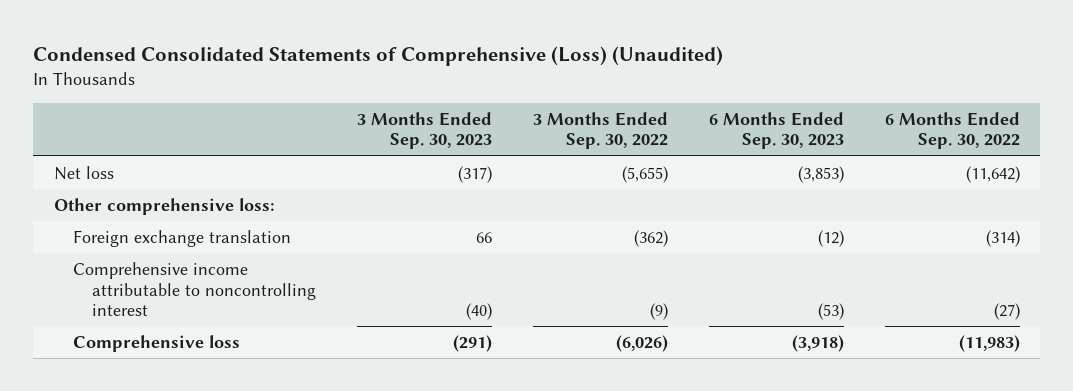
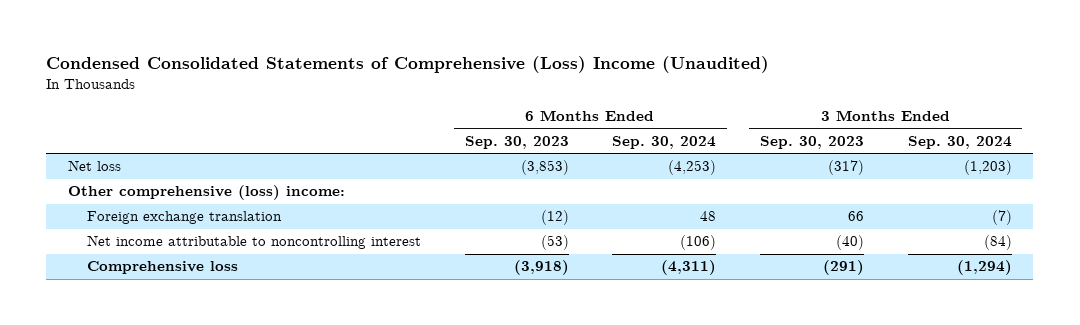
- Condensed Consolidated Statements of Comprehensive (Loss) (Unaudited)
+ Condensed Consolidated Statements of Comprehensive (Loss) Income (Unaudited)
- | 3 Months Ended Sep. 30, 2023 | 3 Months Ended Sep. 30, 2022 | 6 Months Ended Sep. 30, 2023 | 6 Months Ended Sep. 30, 2022
+ | 6 Months Ended Sep. 30, 2023 | 6 Months Ended Sep. 30, 2024 | 3 Months Ended Sep. 30, 2023 | 3 Months Ended Sep. 30, 2024
- Other comprehensive loss:
+ Other comprehensive (loss) income:
- Comprehensive income attributable to noncontrolling interest | (40) | (9) | (53) | (27)
+ Net income attributable to noncontrolling interest | (53) | (106) | (40) | (84)

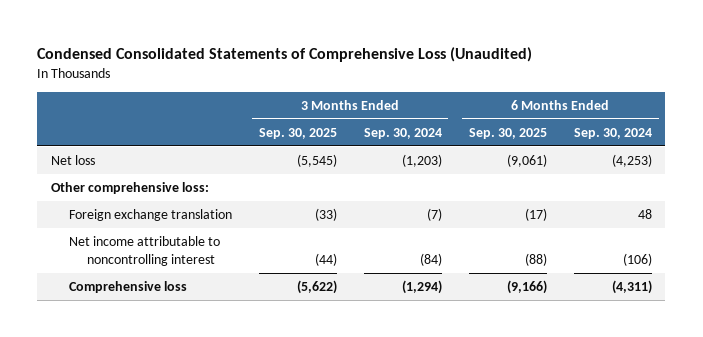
- Condensed Consolidated Statements of Comprehensive (Loss) Income (Unaudited)
+ Condensed Consolidated Statements of Comprehensive Loss (Unaudited)
- | 6 Months Ended Sep. 30, 2023 | 6 Months Ended Sep. 30, 2024 | 3 Months Ended Sep. 30, 2023 | 3 Months Ended Sep. 30, 2024
+ | 3 Months Ended Sep. 30, 2025 | 3 Months Ended Sep. 30, 2024 | 6 Months Ended Sep. 30, 2025 | 6 Months Ended Sep. 30, 2024
- Other comprehensive (loss) income:
+ Other comprehensive loss:

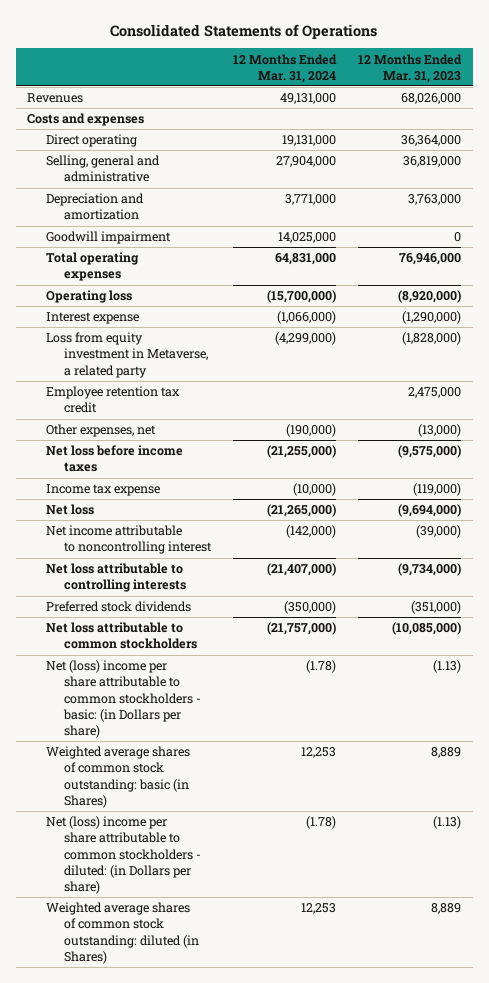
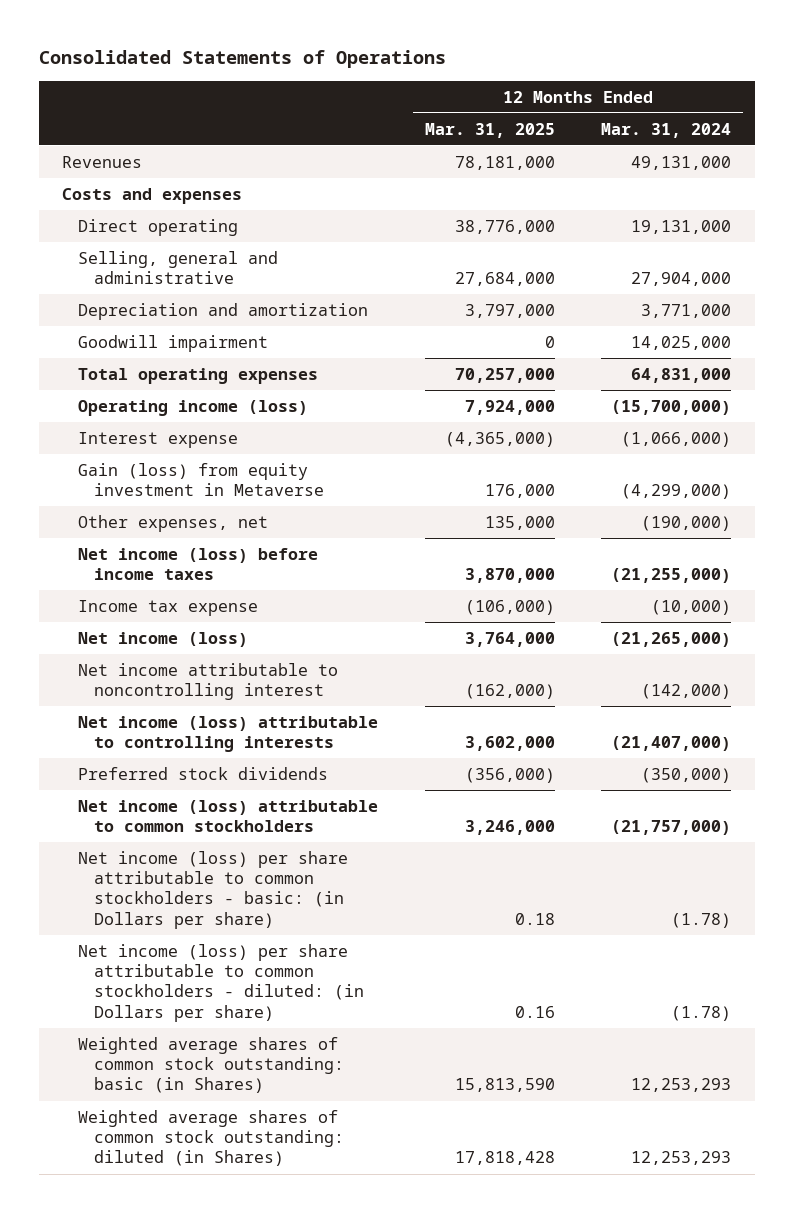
- | 12 Months Ended Mar. 31, 2024 | 12 Months Ended Mar. 31, 2023
+ | 12 Months Ended Mar. 31, 2025 | 12 Months Ended Mar. 31, 2024
- Operating loss | (15,700,000) | (8,920,000)
+ Operating income (loss) | 7,924,000 | (15,700,000)
- Loss from equity investment in Metaverse, a related party | (4,299,000) | (1,828,000)
- Employee retention tax credit | | 2,475,000
+ Gain (loss) from equity investment in Metaverse | 176,000 | (4,299,000)
- Net loss before income taxes | (21,255,000) | (9,575,000)
+ Net income (loss) before income taxes | 3,870,000 | (21,255,000)
- Net loss | (21,265,000) | (9,694,000)
+ Net income (loss) | 3,764,000 | (21,265,000)
- Net loss attributable to controlling interests | (21,407,000) | (9,734,000)
+ Net income (loss) attributable to controlling interests | 3,602,000 | (21,407,000)
- Net loss attributable to common stockholders | (21,757,000) | (10,085,000)
- Net (loss) income per share attributable to common stockholders - basic: (in Dollars per share) | (1.78) | (1.13)
- Weighted average shares of common stock outstanding: basic (in Shares) | 12,253 | 8,889
- Net (loss) income per share attributable to common stockholders - diluted: (in Dollars per share) | (1.78) | (1.13)
- Weighted average shares of common stock outstanding: diluted (in Shares) | 12,253 | 8,889
+ Net income (loss) attributable to common stockholders | 3,246,000 | (21,757,000)
+ Net income (loss) per share attributable to common stockholders - basic: (in Dollars per share) | 0.18 | (1.78)
+ Net income (loss) per share attributable to common stockholders - diluted: (in Dollars per share) | 0.16 | (1.78)
+ Weighted average shares of common stock outstanding: basic (in Shares) | 15,813,590 | 12,253,293
+ Weighted average shares of common stock outstanding: diluted (in Shares) | 17,818,428 | 12,253,293

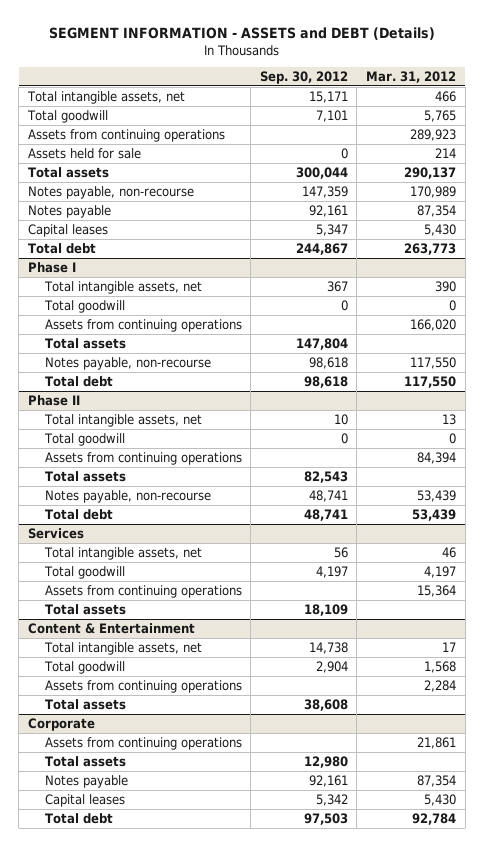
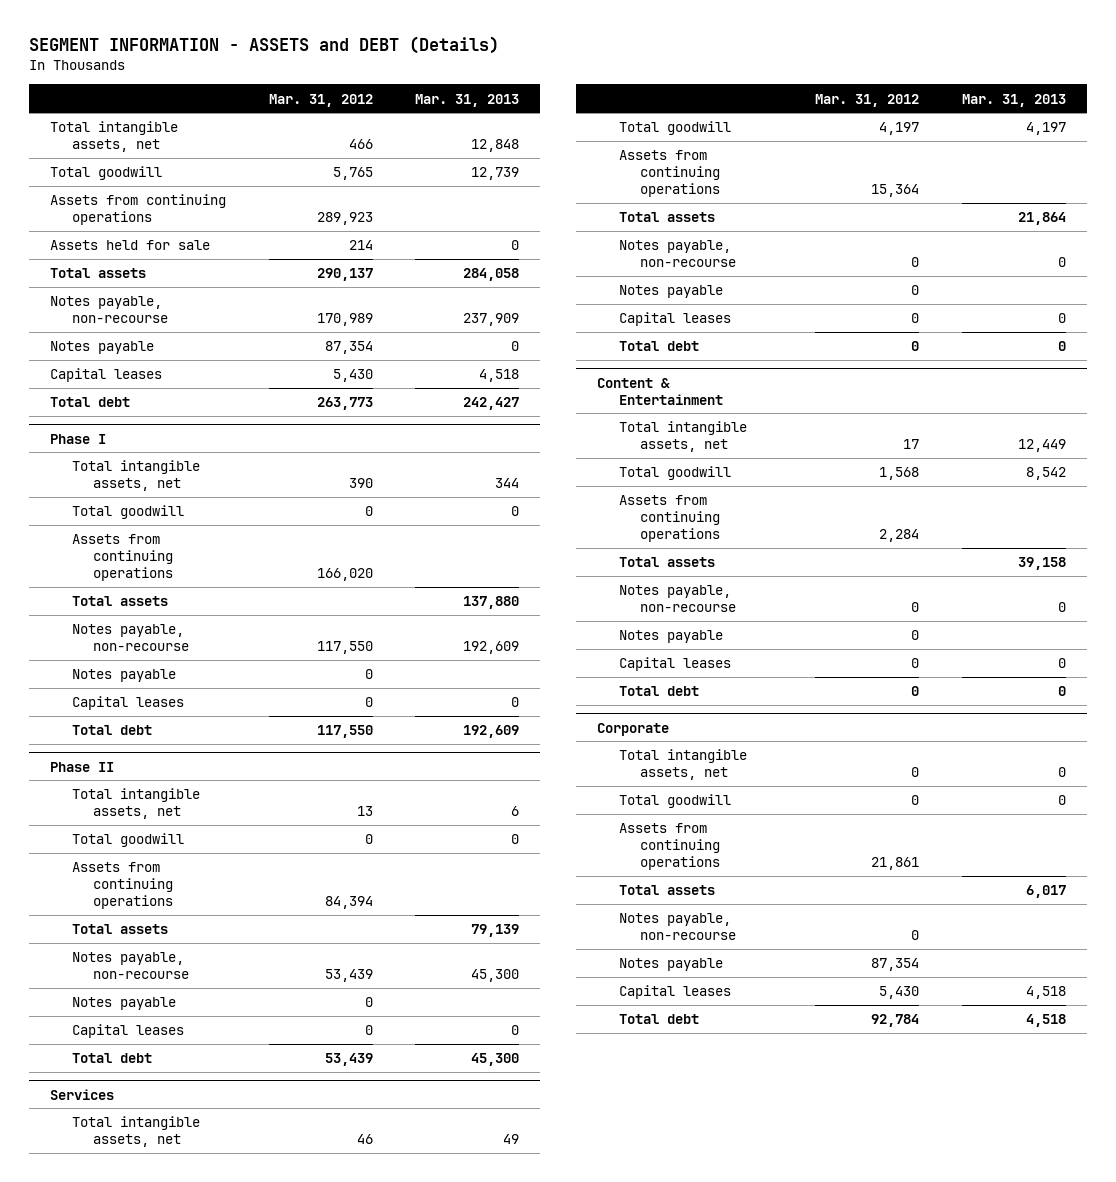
- | Sep. 30, 2012 | Mar. 31, 2012
+ | Mar. 31, 2012 | Mar. 31, 2013
@ Phase I
+ Notes payable | 0 |
+ Capital leases | 0 | 0
@ Phase II
+ Notes payable | 0 |
+ Capital leases | 0 | 0
@ Services
+ Notes payable, non-recourse | 0 | 0
+ Notes payable | 0 |
+ Capital leases | 0 | 0
+ Total debt | 0 | 0
@ Content & Entertainment
+ Notes payable, non-recourse | 0 | 0
+ Notes payable | 0 |
+ Capital leases | 0 | 0
+ Total debt | 0 | 0
@ Corporate
+ Total intangible assets, net | 0 | 0
+ Total goodwill | 0 | 0
+ Notes payable, non-recourse | 0 |

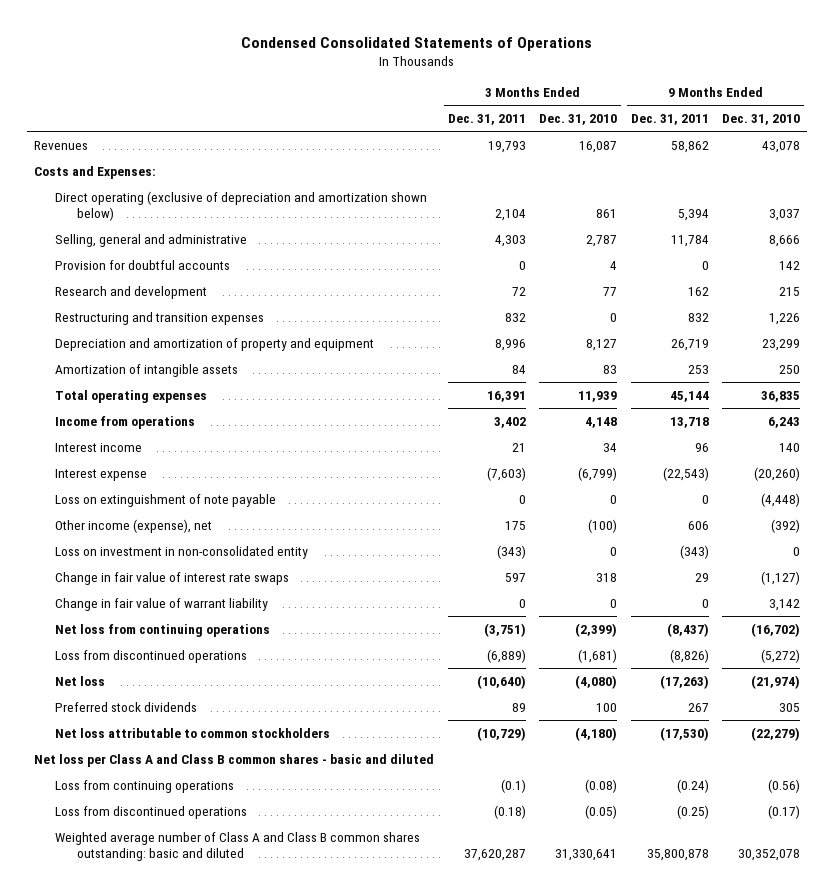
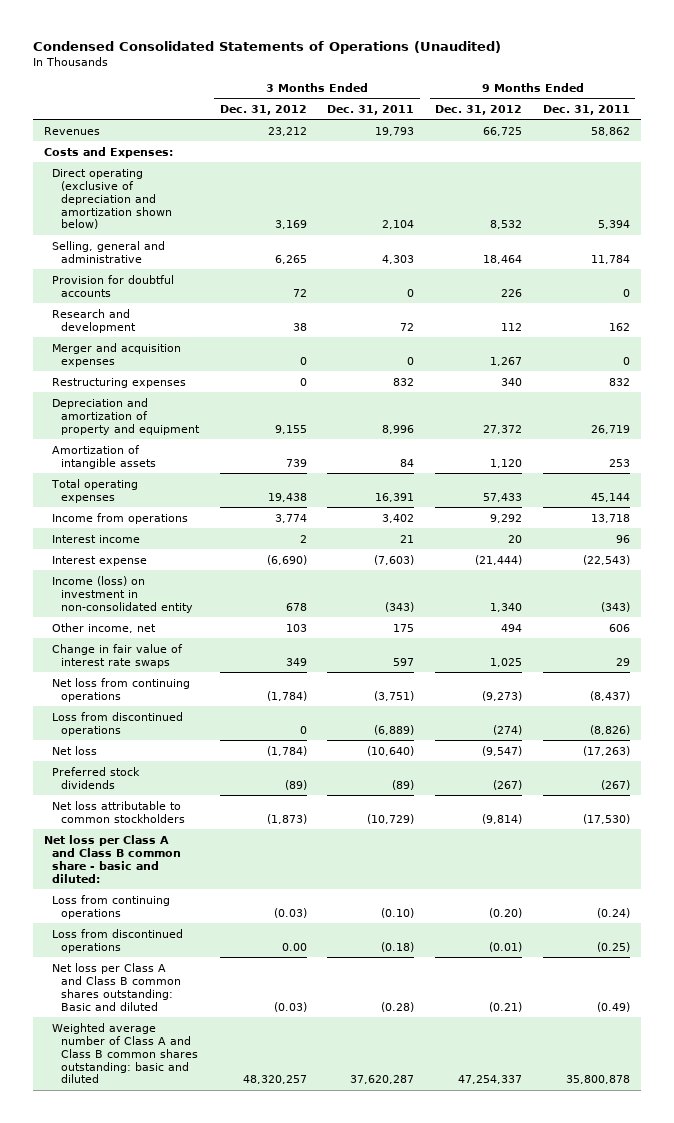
- Condensed Consolidated Statements of Operations
+ Condensed Consolidated Statements of Operations (Unaudited)
- | 3 Months Ended Dec. 31, 2011 | 3 Months Ended Dec. 31, 2010 | 9 Months Ended Dec. 31, 2011 | 9 Months Ended Dec. 31, 2010
+ | 3 Months Ended Dec. 31, 2012 | 3 Months Ended Dec. 31, 2011 | 9 Months Ended Dec. 31, 2012 | 9 Months Ended Dec. 31, 2011
- Restructuring and transition expenses | 832 | 0 | 832 | 1,226
+ Merger and acquisition expenses | 0 | 0 | 1,267 | 0
+ Restructuring expenses | 0 | 832 | 340 | 832
- Loss on extinguishment of note payable | 0 | 0 | 0 | (4,448)
- Other income (expense), net | 175 | (100) | 606 | (392)
- Loss on investment in non-consolidated entity | (343) | 0 | (343) | 0
+ Income (loss) on investment in non-consolidated entity | 678 | (343) | 1,340 | (343)
+ Other income, net | 103 | 175 | 494 | 606
- Change in fair value of warrant liability | 0 | 0 | 0 | 3,142
- Preferred stock dividends | 89 | 100 | 267 | 305
+ Preferred stock dividends | (89) | (89) | (267) | (267)
- Net loss per Class A and Class B common shares - basic and diluted
- Loss from continuing operations | (0.1) | (0.08) | (0.24) | (0.56)
+ Net loss per Class A and Class B common share - basic and diluted:
+ Loss from continuing operations | (0.03) | (0.10) | (0.20) | (0.24)
+ Net loss per Class A and Class B common shares outstanding: Basic and diluted | (0.03) | (0.28) | (0.21) | (0.49)

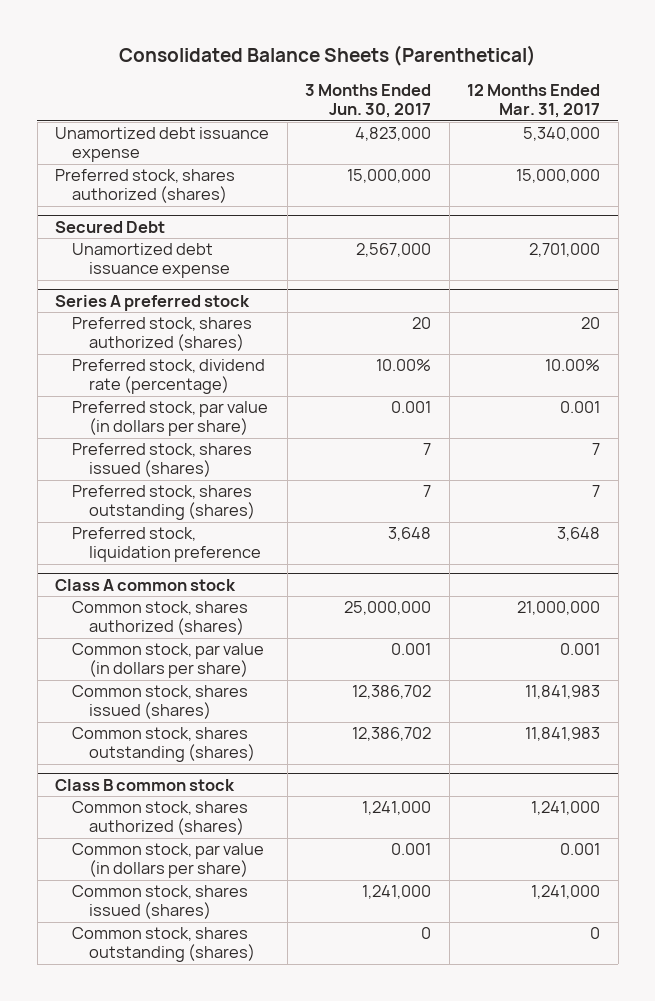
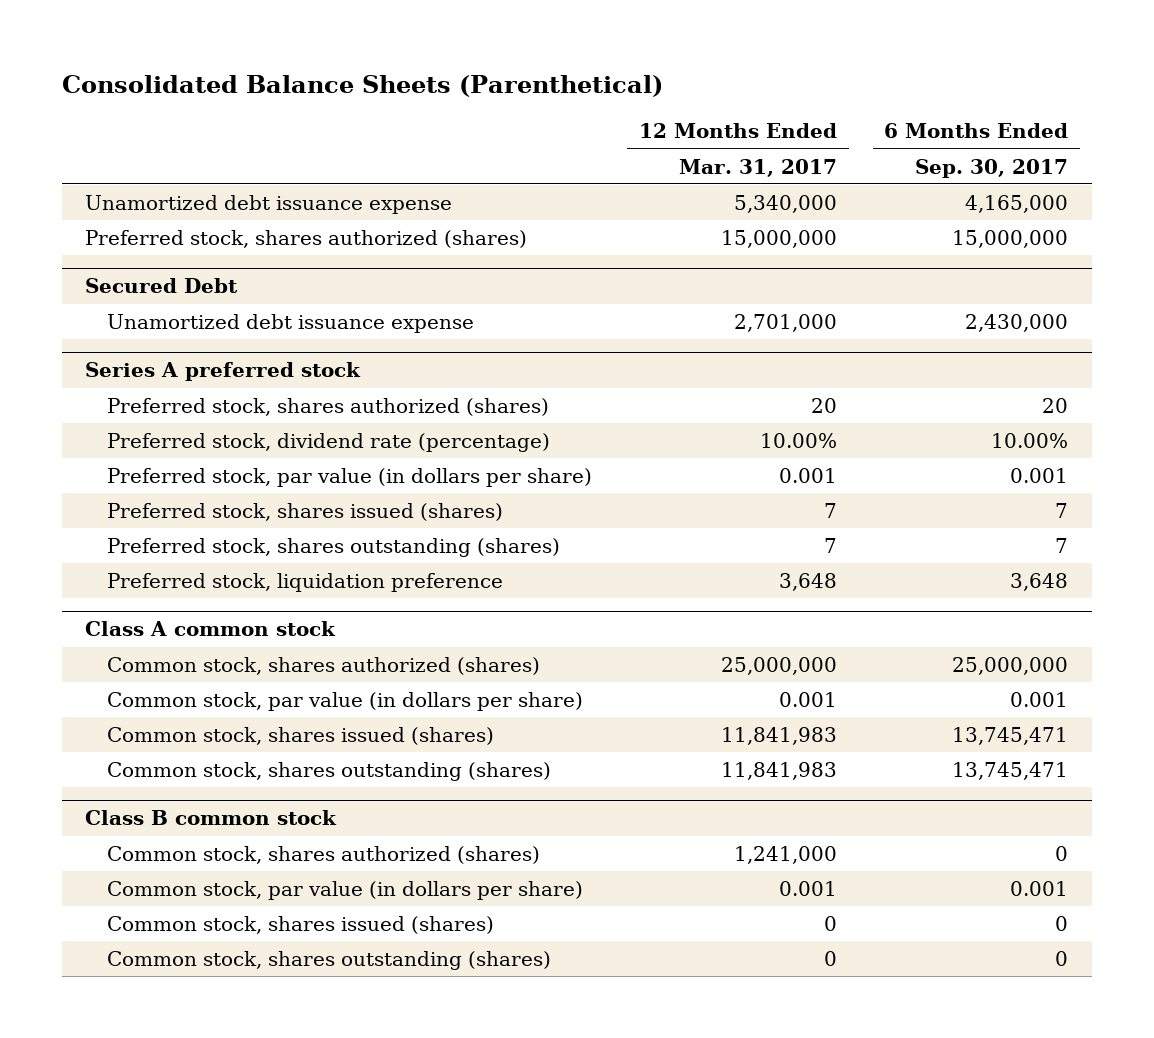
- | 3 Months Ended Jun. 30, 2017 | 12 Months Ended Mar. 31, 2017
+ | 12 Months Ended Mar. 31, 2017 | 6 Months Ended Sep. 30, 2017
@ Class A common stock
- Common stock, shares authorized (shares) | 25,000,000 | 21,000,000
+ Common stock, shares authorized (shares) | 25,000,000 | 25,000,000
@ Class B common stock
- Common stock, shares issued (shares) | 1,241,000 | 1,241,000
+ Common stock, shares issued (shares) | 0 | 0

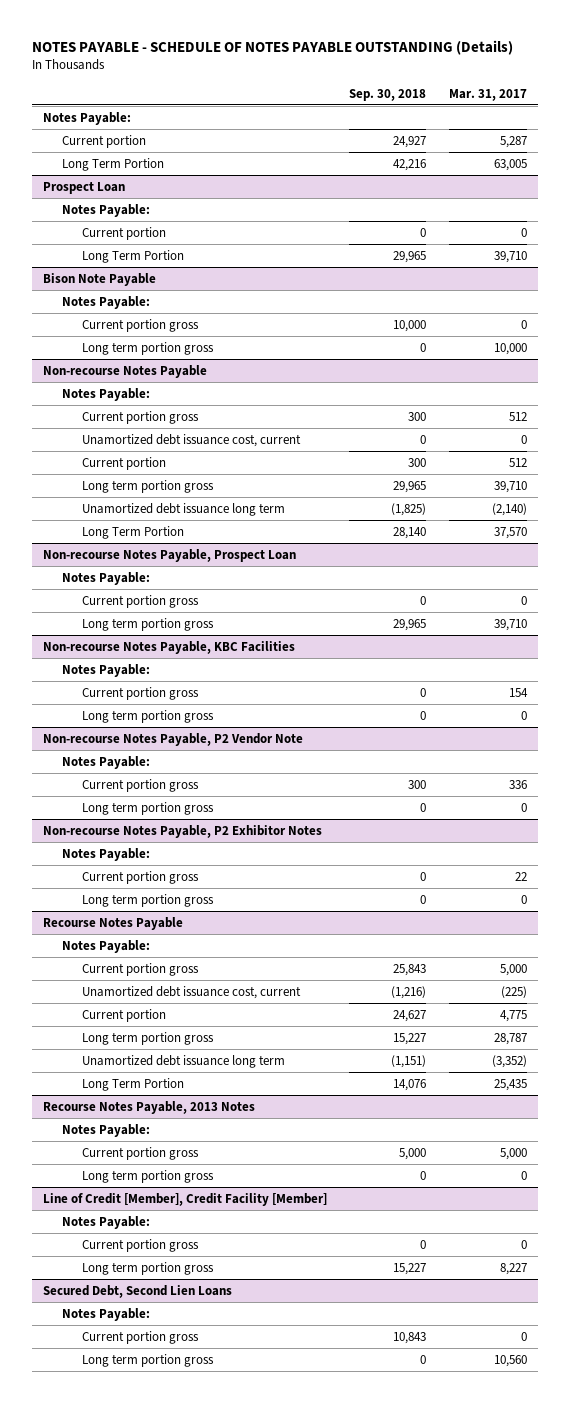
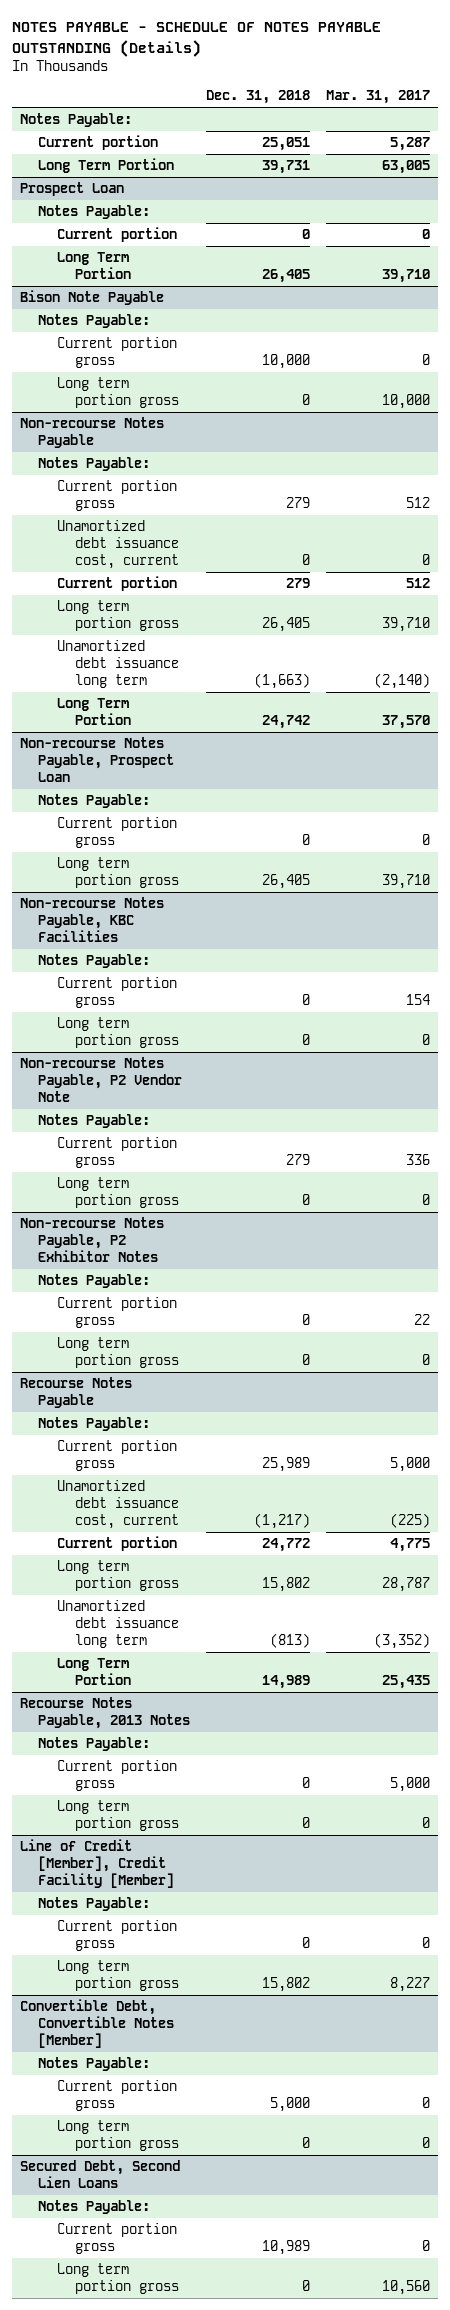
- | Sep. 30, 2018 | Mar. 31, 2017
+ | Dec. 31, 2018 | Mar. 31, 2017
+ Convertible Debt, Convertible Notes [Member]
+ Notes Payable:
+ Current portion gross | 5,000 | 0
+ Long term portion gross | 0 | 0

